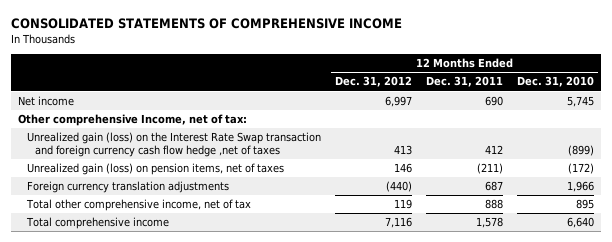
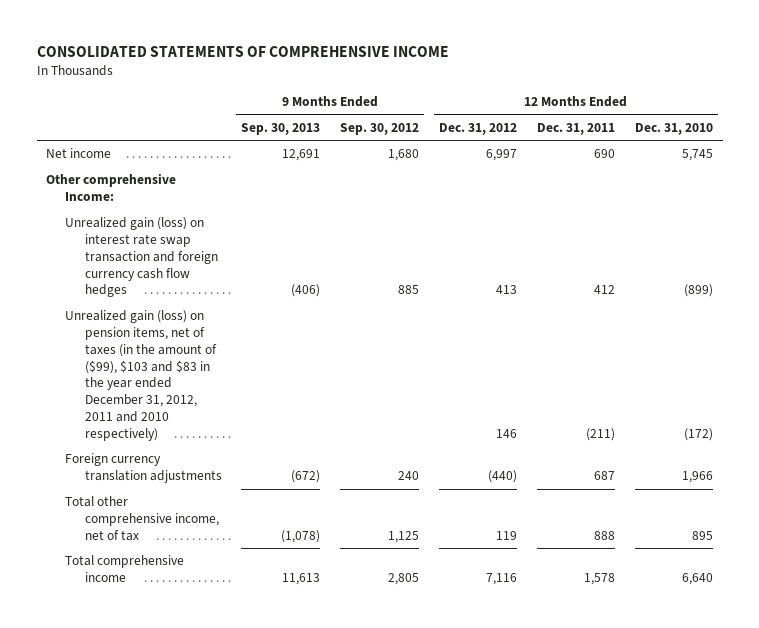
- | 12 Months Ended Dec. 31, 2012 | 12 Months Ended Dec. 31, 2011 | 12 Months Ended Dec. 31, 2010
+ | 9 Months Ended Sep. 30, 2013 | 9 Months Ended Sep. 30, 2012 | 12 Months Ended Dec. 31, 2012 | 12 Months Ended Dec. 31, 2011 | 12 Months Ended Dec. 31, 2010
- Other comprehensive Income, net of tax:
- Unrealized gain (loss) on the Interest Rate Swap transaction and foreign currency cash flow hedge ,net of taxes | 413 | 412 | (899)
- Unrealized gain (loss) on pension items, net of taxes | 146 | (211) | (172)
+ Other comprehensive Income:
+ Unrealized gain (loss) on interest rate swap transaction and foreign currency cash flow hedges | (406) | 885 | 413 | 412 | (899)
+ Unrealized gain (loss) on pension items, net of taxes (in the amount of ($99), $103 and $83 in the year ended December 31, 2012, 2011 and 2010 respectively) | | | 146 | (211) | (172)

